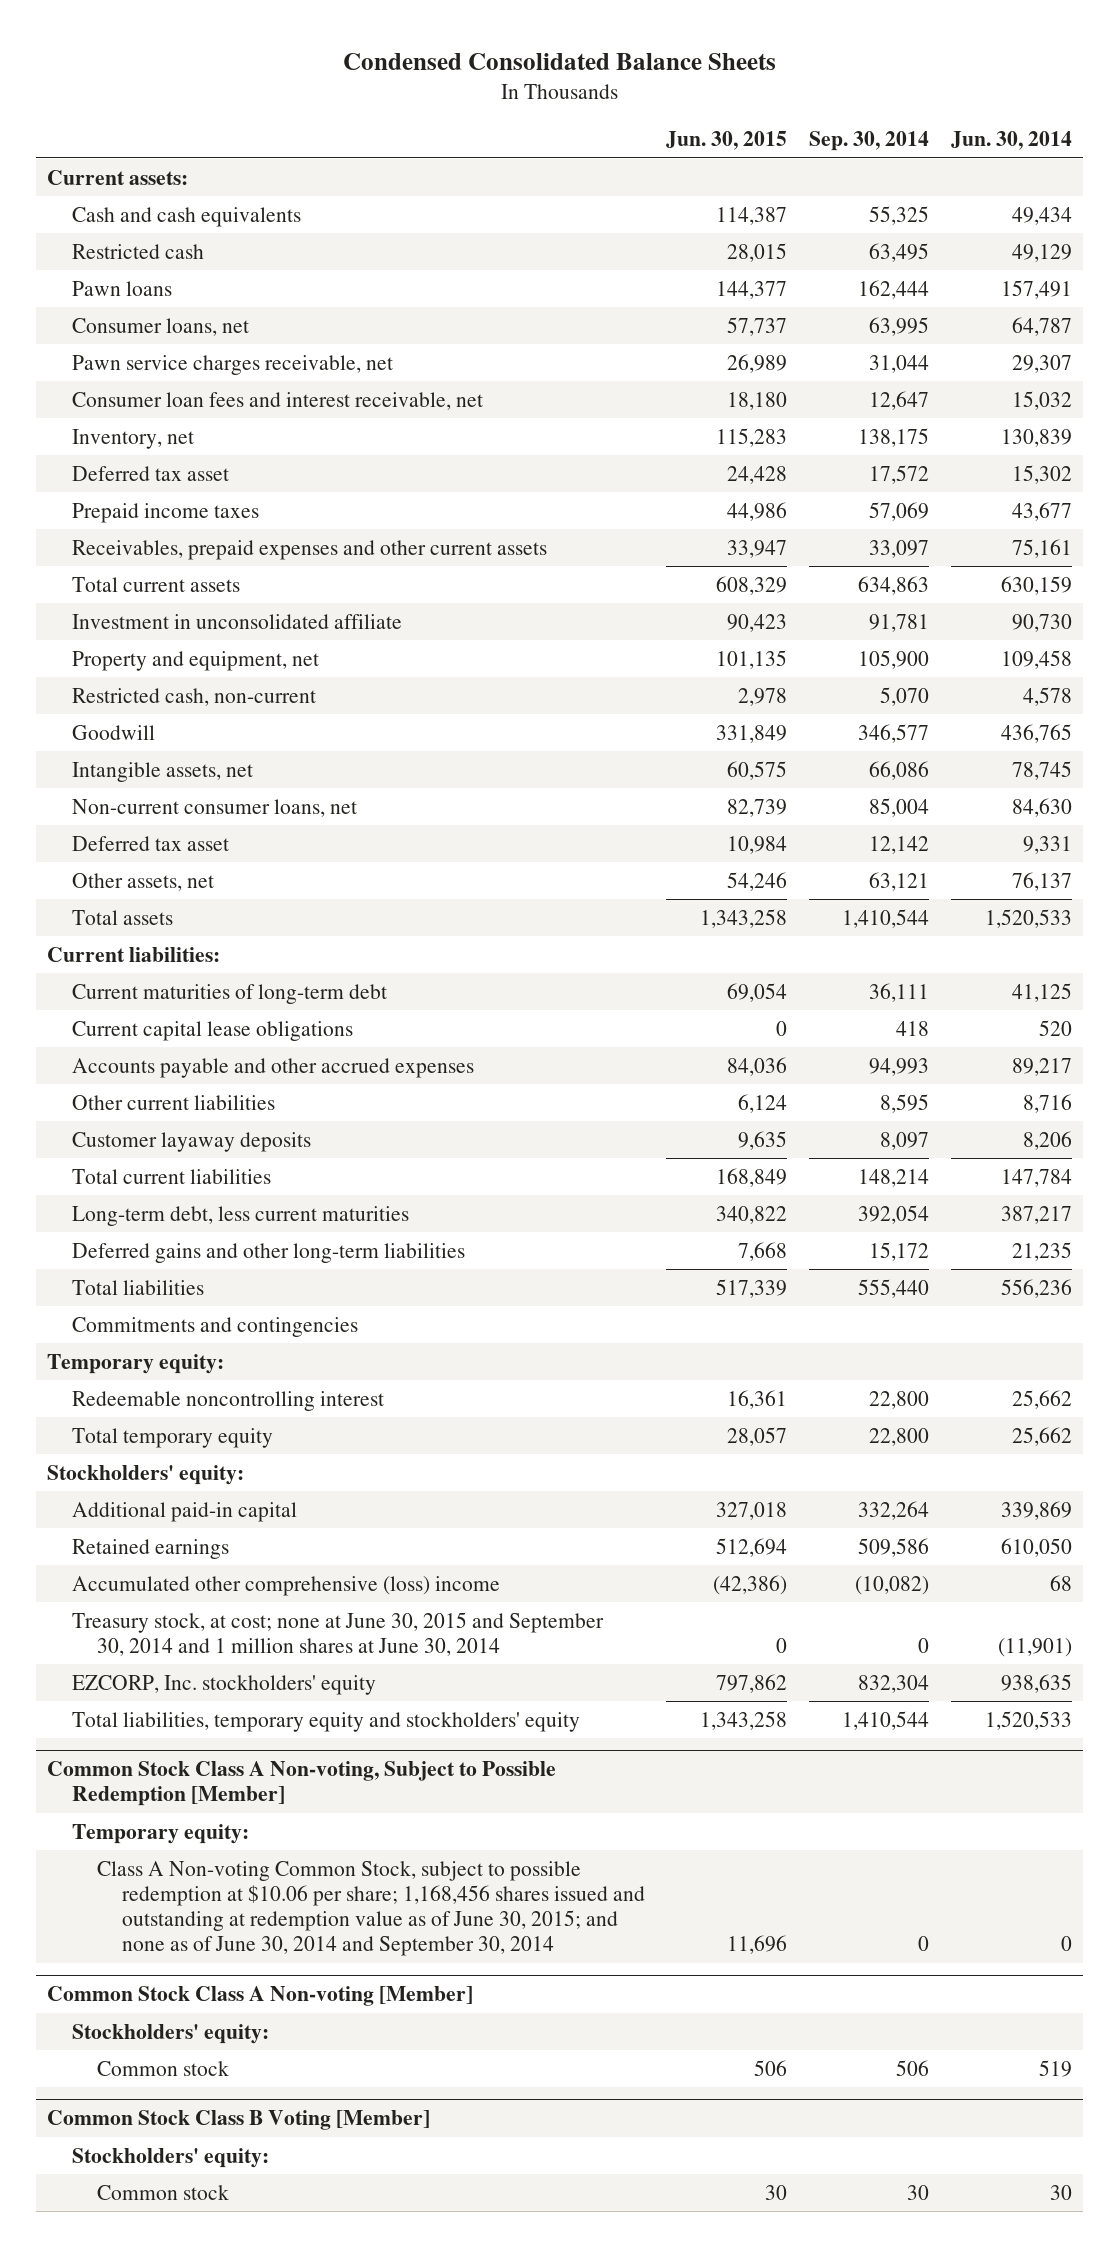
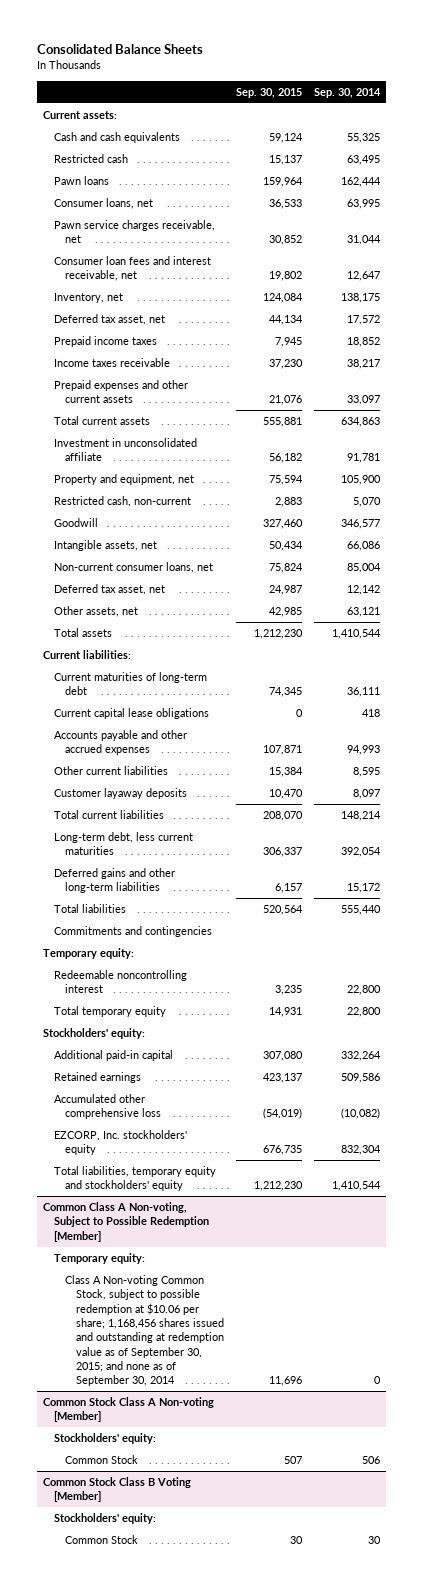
- Condensed Consolidated Balance Sheets
+ Consolidated Balance Sheets
- | Jun. 30, 2015 | Sep. 30, 2014 | Jun. 30, 2014
+ | Sep. 30, 2015 | Sep. 30, 2014
- Deferred tax asset | 24,428 | 17,572 | 15,302
- Prepaid income taxes | 44,986 | 57,069 | 43,677
- Receivables, prepaid expenses and other current assets | 33,947 | 33,097 | 75,161
+ Deferred tax asset, net | 44,134 | 17,572
+ Prepaid income taxes | 7,945 | 18,852
+ Income taxes receivable | 37,230 | 38,217
+ Prepaid expenses and other current assets | 21,076 | 33,097
- Deferred tax asset | 10,984 | 12,142 | 9,331
+ Deferred tax asset, net | 24,987 | 12,142
- Accumulated other comprehensive (loss) income | (42,386) | (10,082) | 68
- Treasury stock, at cost; none at June 30, 2015 and September 30, 2014 and 1 million shares at June 30, 2014 | 0 | 0 | (11,901)
+ Accumulated other comprehensive loss | (54,019) | (10,082)
- Common Stock Class A Non-voting, Subject to Possible Redemption [Member]
+ Common Class A Non-voting, Subject to Possible Redemption [Member]
- Class A Non-voting Common Stock, subject to possible redemption at $10.06 per share; 1,168,456 shares issued and outstanding at redemption value as of June 30, 2015; and none as of June 30, 2014 and September 30, 2014 | 11,696 | 0 | 0
+ Class A Non-voting Common Stock, subject to possible redemption at $10.06 per share; 1,168,456 shares issued and outstanding at redemption value as of September 30, 2015; and none as of September 30, 2014 | 11,696 | 0
@ Common Stock Class A Non-voting [Member]
- Common stock | 506 | 506 | 519
+ Common Stock | 507 | 506
@ Common Stock Class B Voting [Member]
- Common stock | 30 | 30 | 30
+ Common Stock | 30 | 30

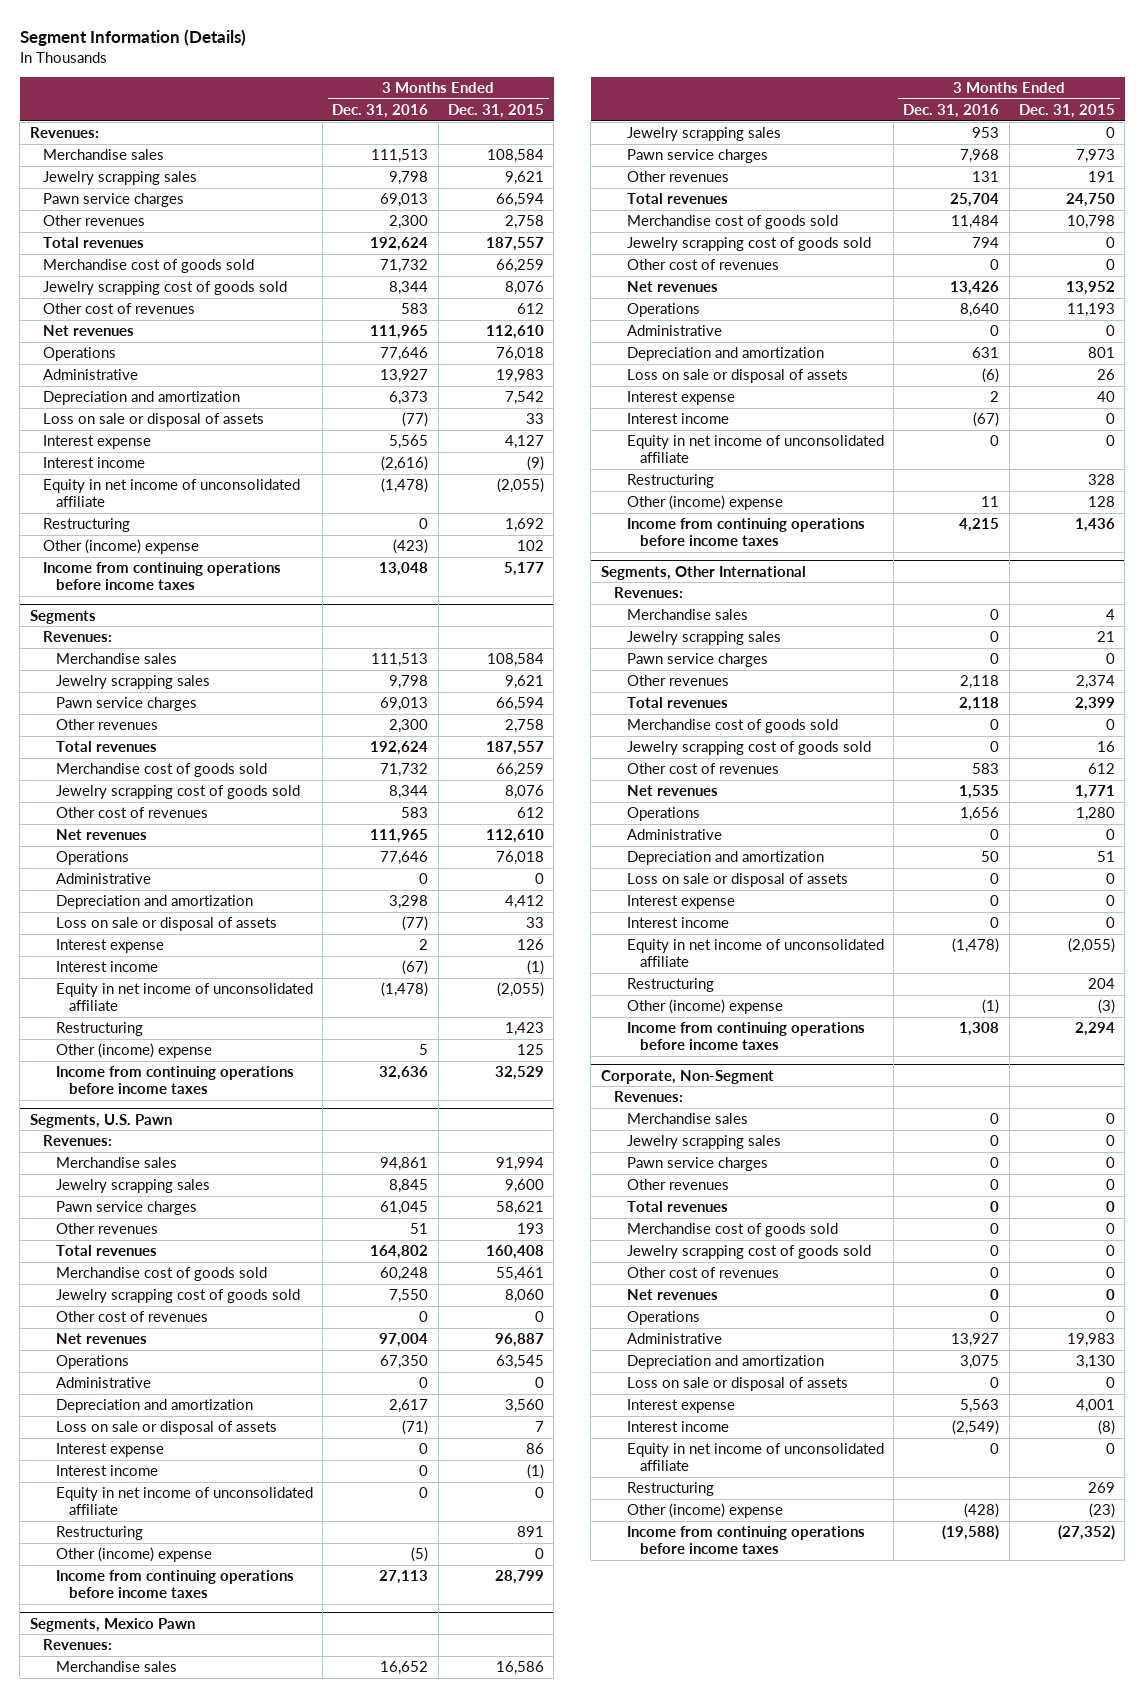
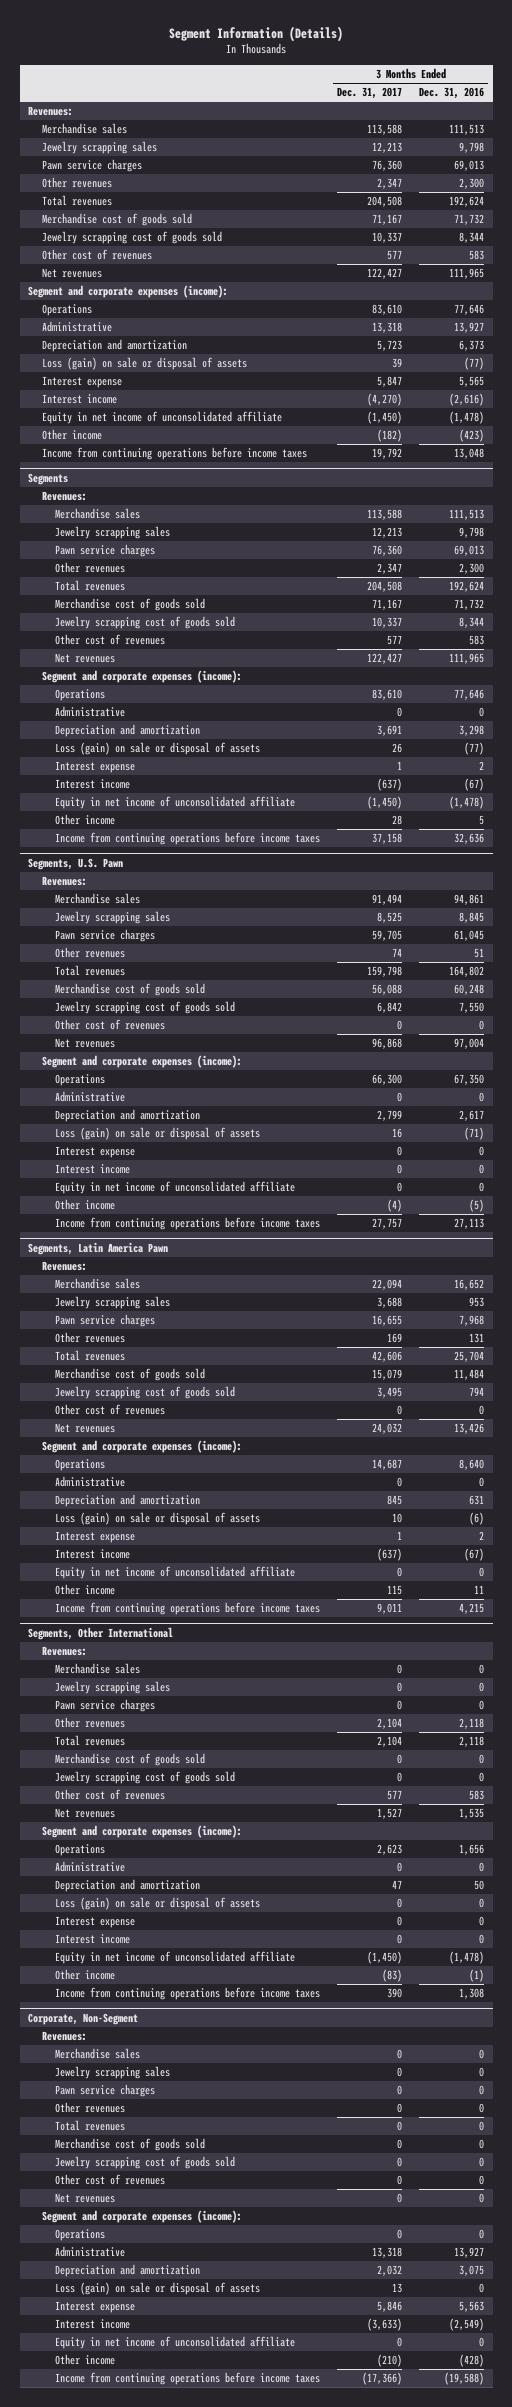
- | 3 Months Ended Dec. 31, 2016 | 3 Months Ended Dec. 31, 2015
+ | 3 Months Ended Dec. 31, 2017 | 3 Months Ended Dec. 31, 2016
+ Segment and corporate expenses (income):
- Loss on sale or disposal of assets | (77) | 33
+ Loss (gain) on sale or disposal of assets | 39 | (77)
- Restructuring | 0 | 1,692
- Other (income) expense | (423) | 102
+ Other income | (182) | (423)
@ Segments
+ Segment and corporate expenses (income):
- Loss on sale or disposal of assets | (77) | 33
+ Loss (gain) on sale or disposal of assets | 26 | (77)
- Restructuring | | 1,423
- Other (income) expense | 5 | 125
+ Other income | 28 | 5
@ Segments, U.S. Pawn
+ Segment and corporate expenses (income):
- Loss on sale or disposal of assets | (71) | 7
+ Loss (gain) on sale or disposal of assets | 16 | (71)
- Restructuring | | 891
- Other (income) expense | (5) | 0
+ Other income | (4) | (5)
- Segments, Mexico Pawn
+ Segments, Latin America Pawn
+ Segment and corporate expenses (income):
- Loss on sale or disposal of assets | (6) | 26
+ Loss (gain) on sale or disposal of assets | 10 | (6)
- Restructuring | | 328
- Other (income) expense | 11 | 128
+ Other income | 115 | 11
@ Segments, Other International
+ Segment and corporate expenses (income):
- Loss on sale or disposal of assets | 0 | 0
+ Loss (gain) on sale or disposal of assets | 0 | 0
- Restructuring | | 204
- Other (income) expense | (1) | (3)
+ Other income | (83) | (1)
@ Corporate, Non-Segment
+ Segment and corporate expenses (income):
- Loss on sale or disposal of assets | 0 | 0
+ Loss (gain) on sale or disposal of assets | 13 | 0
- Restructuring | | 269
- Other (income) expense | (428) | (23)
+ Other income | (210) | (428)

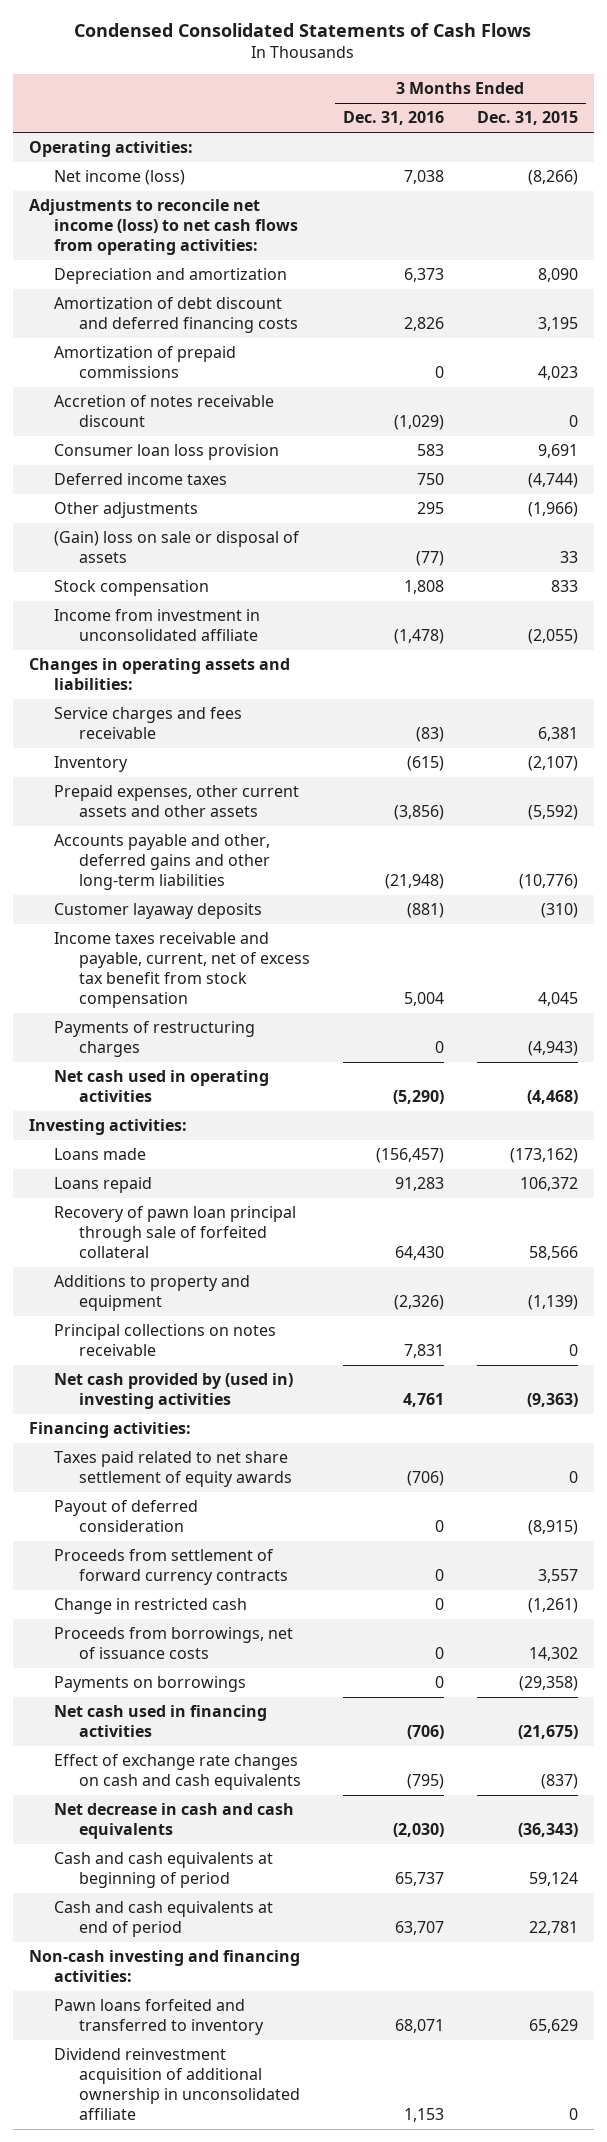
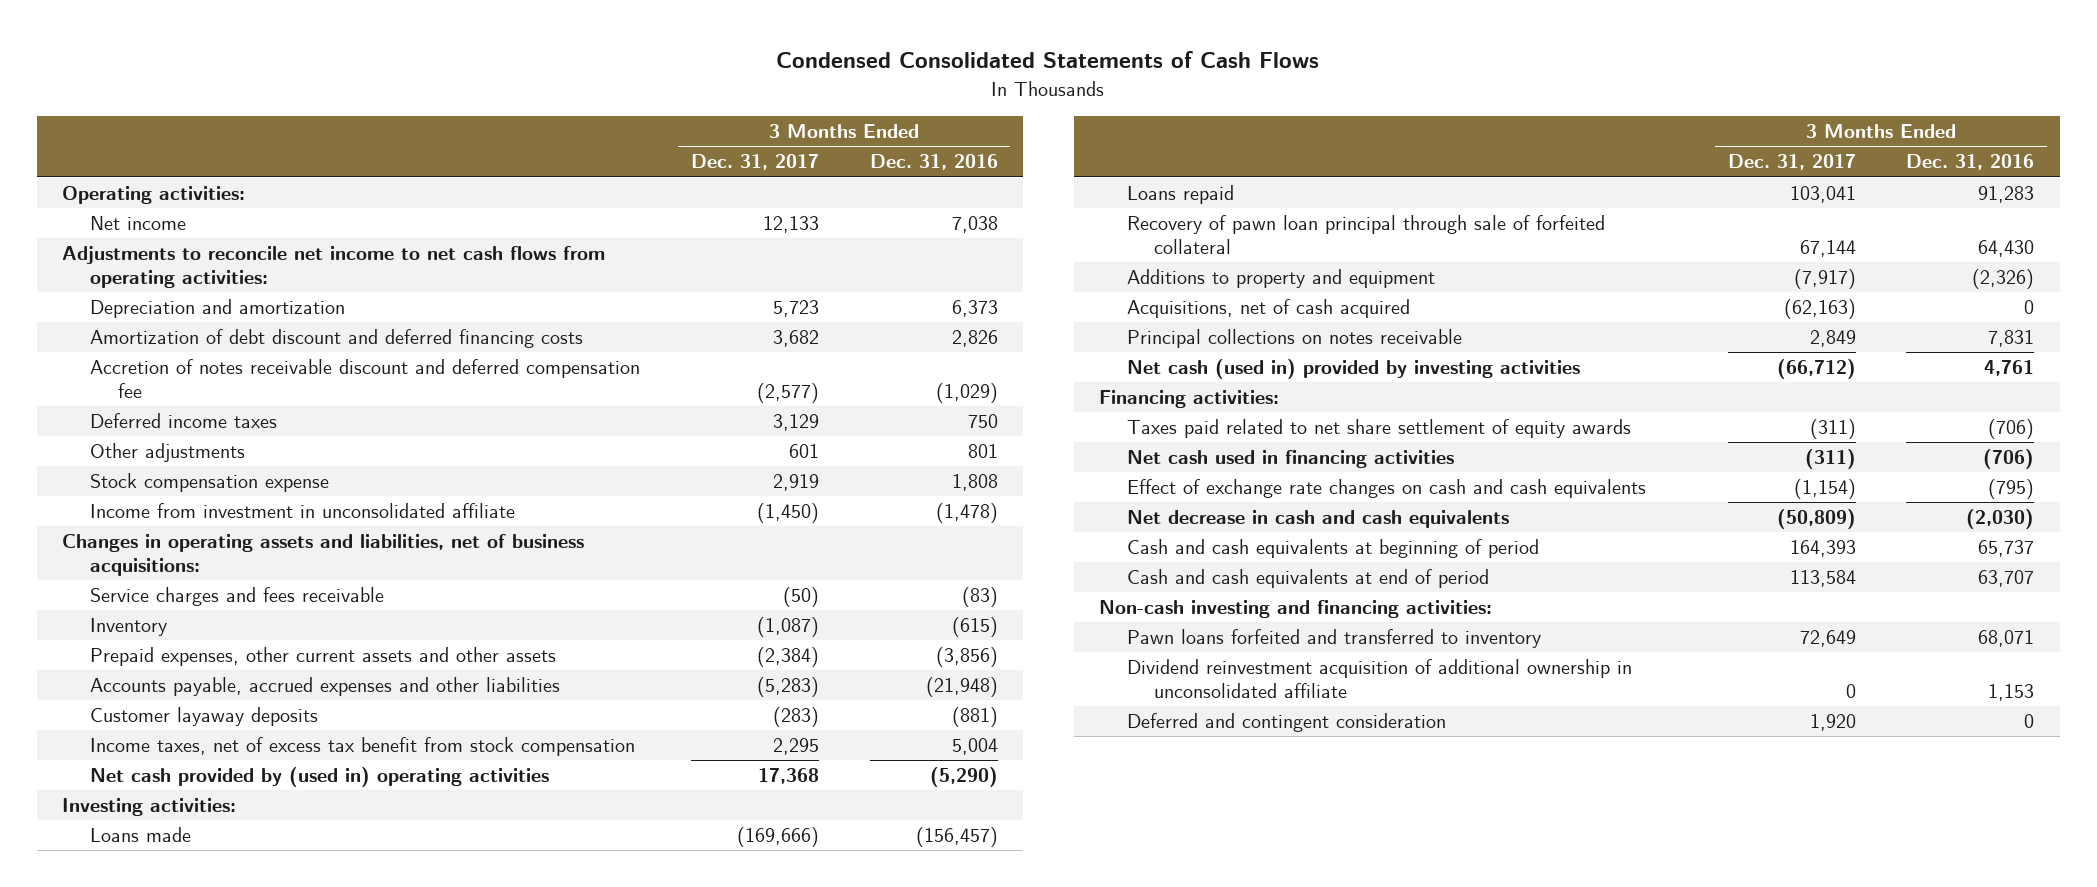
- | 3 Months Ended Dec. 31, 2016 | 3 Months Ended Dec. 31, 2015
+ | 3 Months Ended Dec. 31, 2017 | 3 Months Ended Dec. 31, 2016
- Net income (loss) | 7,038 | (8,266)
- Adjustments to reconcile net income (loss) to net cash flows from operating activities:
+ Net income | 12,133 | 7,038
+ Adjustments to reconcile net income to net cash flows from operating activities:
- Amortization of prepaid commissions | 0 | 4,023
- Accretion of notes receivable discount | (1,029) | 0
- Consumer loan loss provision | 583 | 9,691
+ Accretion of notes receivable discount and deferred compensation fee | (2,577) | (1,029)
- Other adjustments | 295 | (1,966)
- (Gain) loss on sale or disposal of assets | (77) | 33
- Stock compensation | 1,808 | 833
+ Other adjustments | 601 | 801
+ Stock compensation expense | 2,919 | 1,808
- Changes in operating assets and liabilities:
+ Changes in operating assets and liabilities, net of business acquisitions:
- Accounts payable and other, deferred gains and other long-term liabilities | (21,948) | (10,776)
+ Accounts payable, accrued expenses and other liabilities | (5,283) | (21,948)
- Income taxes receivable and payable, current, net of excess tax benefit from stock compensation | 5,004 | 4,045
- Payments of restructuring charges | 0 | (4,943)
- Net cash used in operating activities | (5,290) | (4,468)
+ Income taxes, net of excess tax benefit from stock compensation | 2,295 | 5,004
+ Net cash provided by (used in) operating activities | 17,368 | (5,290)
+ Acquisitions, net of cash acquired | (62,163) | 0
- Net cash provided by (used in) investing activities | 4,761 | (9,363)
+ Net cash (used in) provided by investing activities | (66,712) | 4,761
- Payout of deferred consideration | 0 | (8,915)
- Proceeds from settlement of forward currency contracts | 0 | 3,557
- Change in restricted cash | 0 | (1,261)
- Proceeds from borrowings, net of issuance costs | 0 | 14,302
- Payments on borrowings | 0 | (29,358)
+ Deferred and contingent consideration | 1,920 | 0

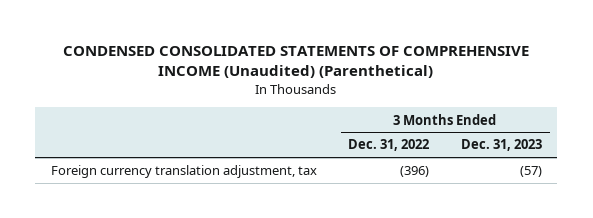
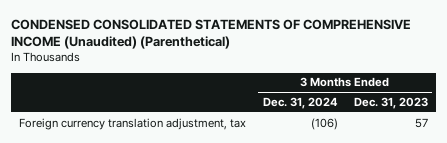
- | 3 Months Ended Dec. 31, 2022 | 3 Months Ended Dec. 31, 2023
+ | 3 Months Ended Dec. 31, 2024 | 3 Months Ended Dec. 31, 2023
- Foreign currency translation adjustment, tax | (396) | (57)
+ Foreign currency translation adjustment, tax | (106) | 57

